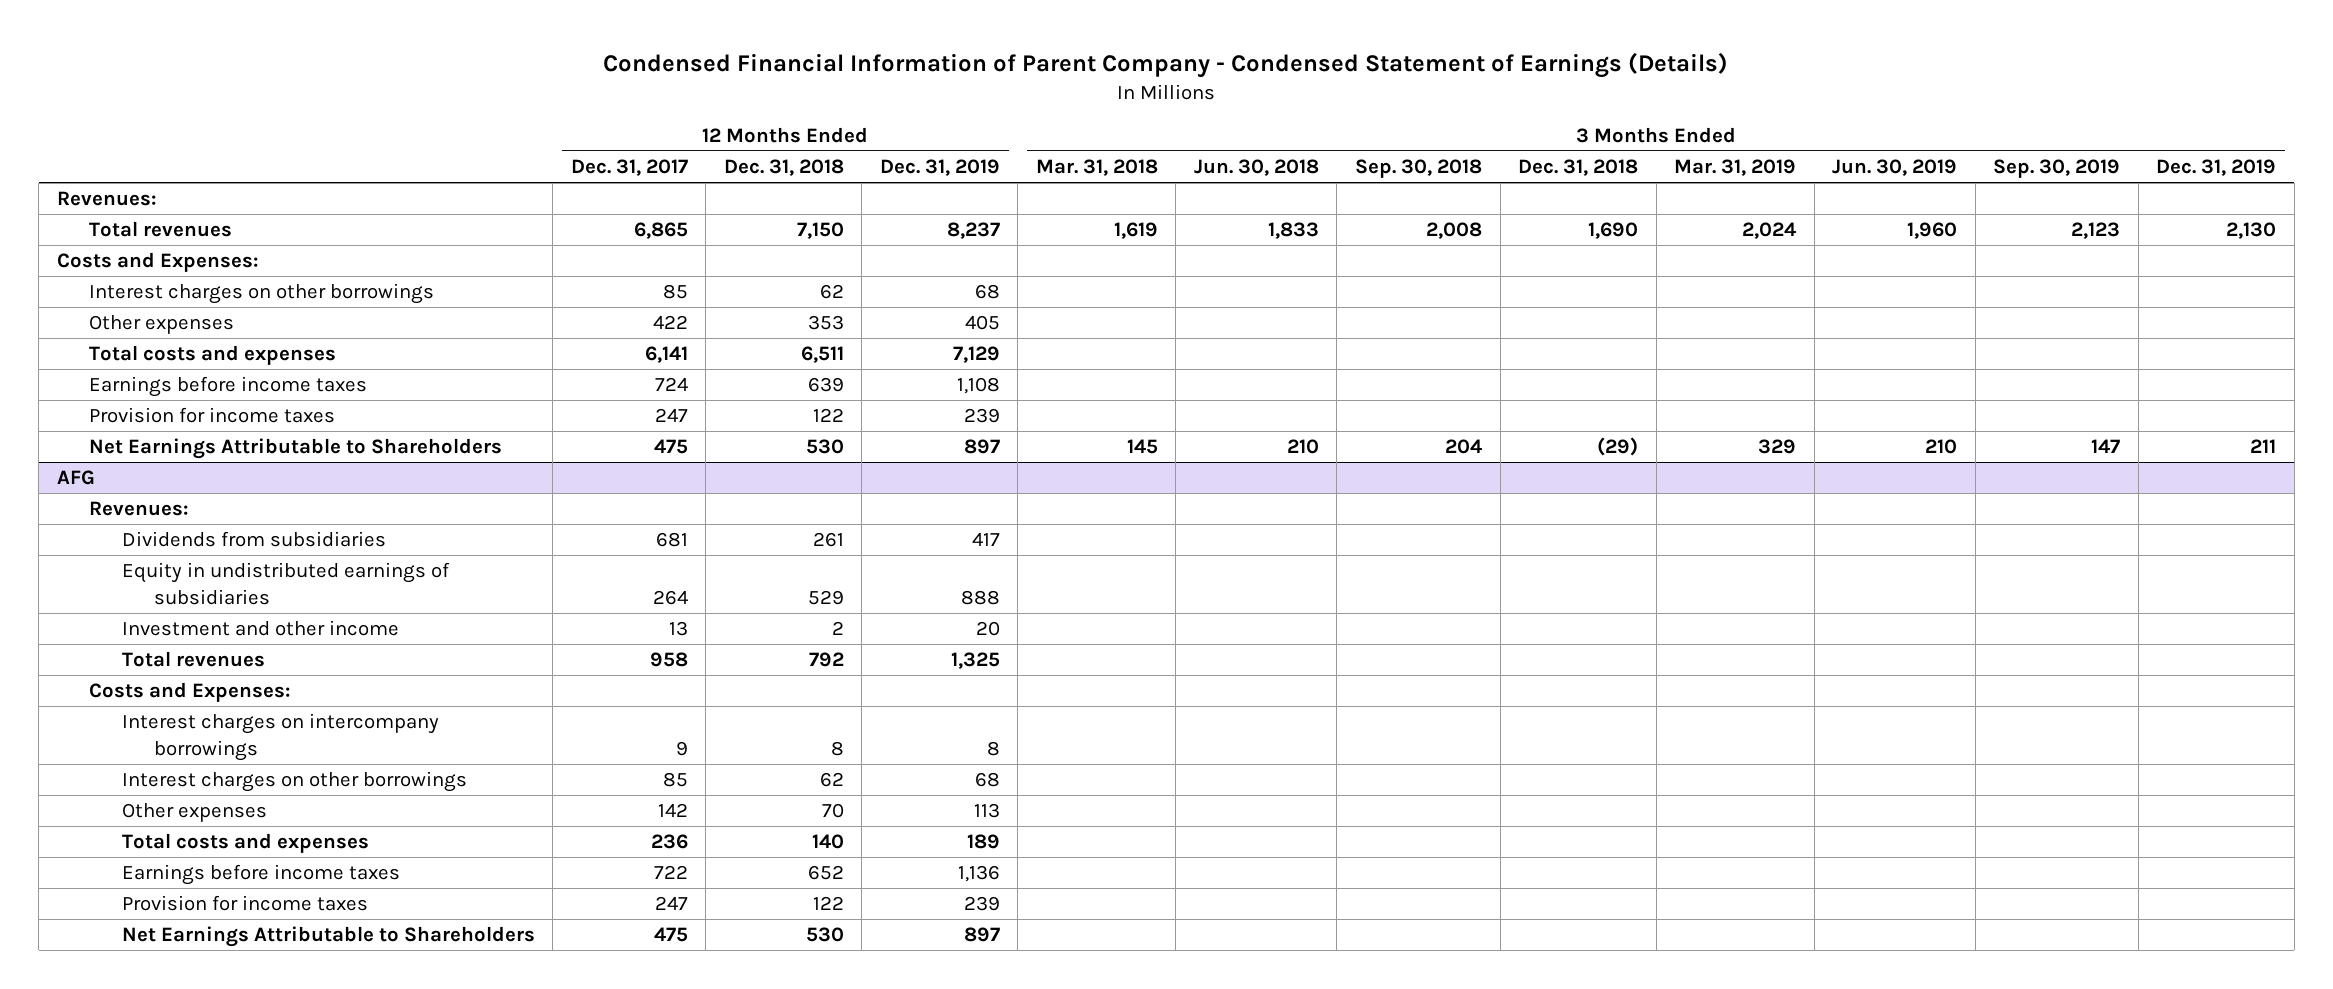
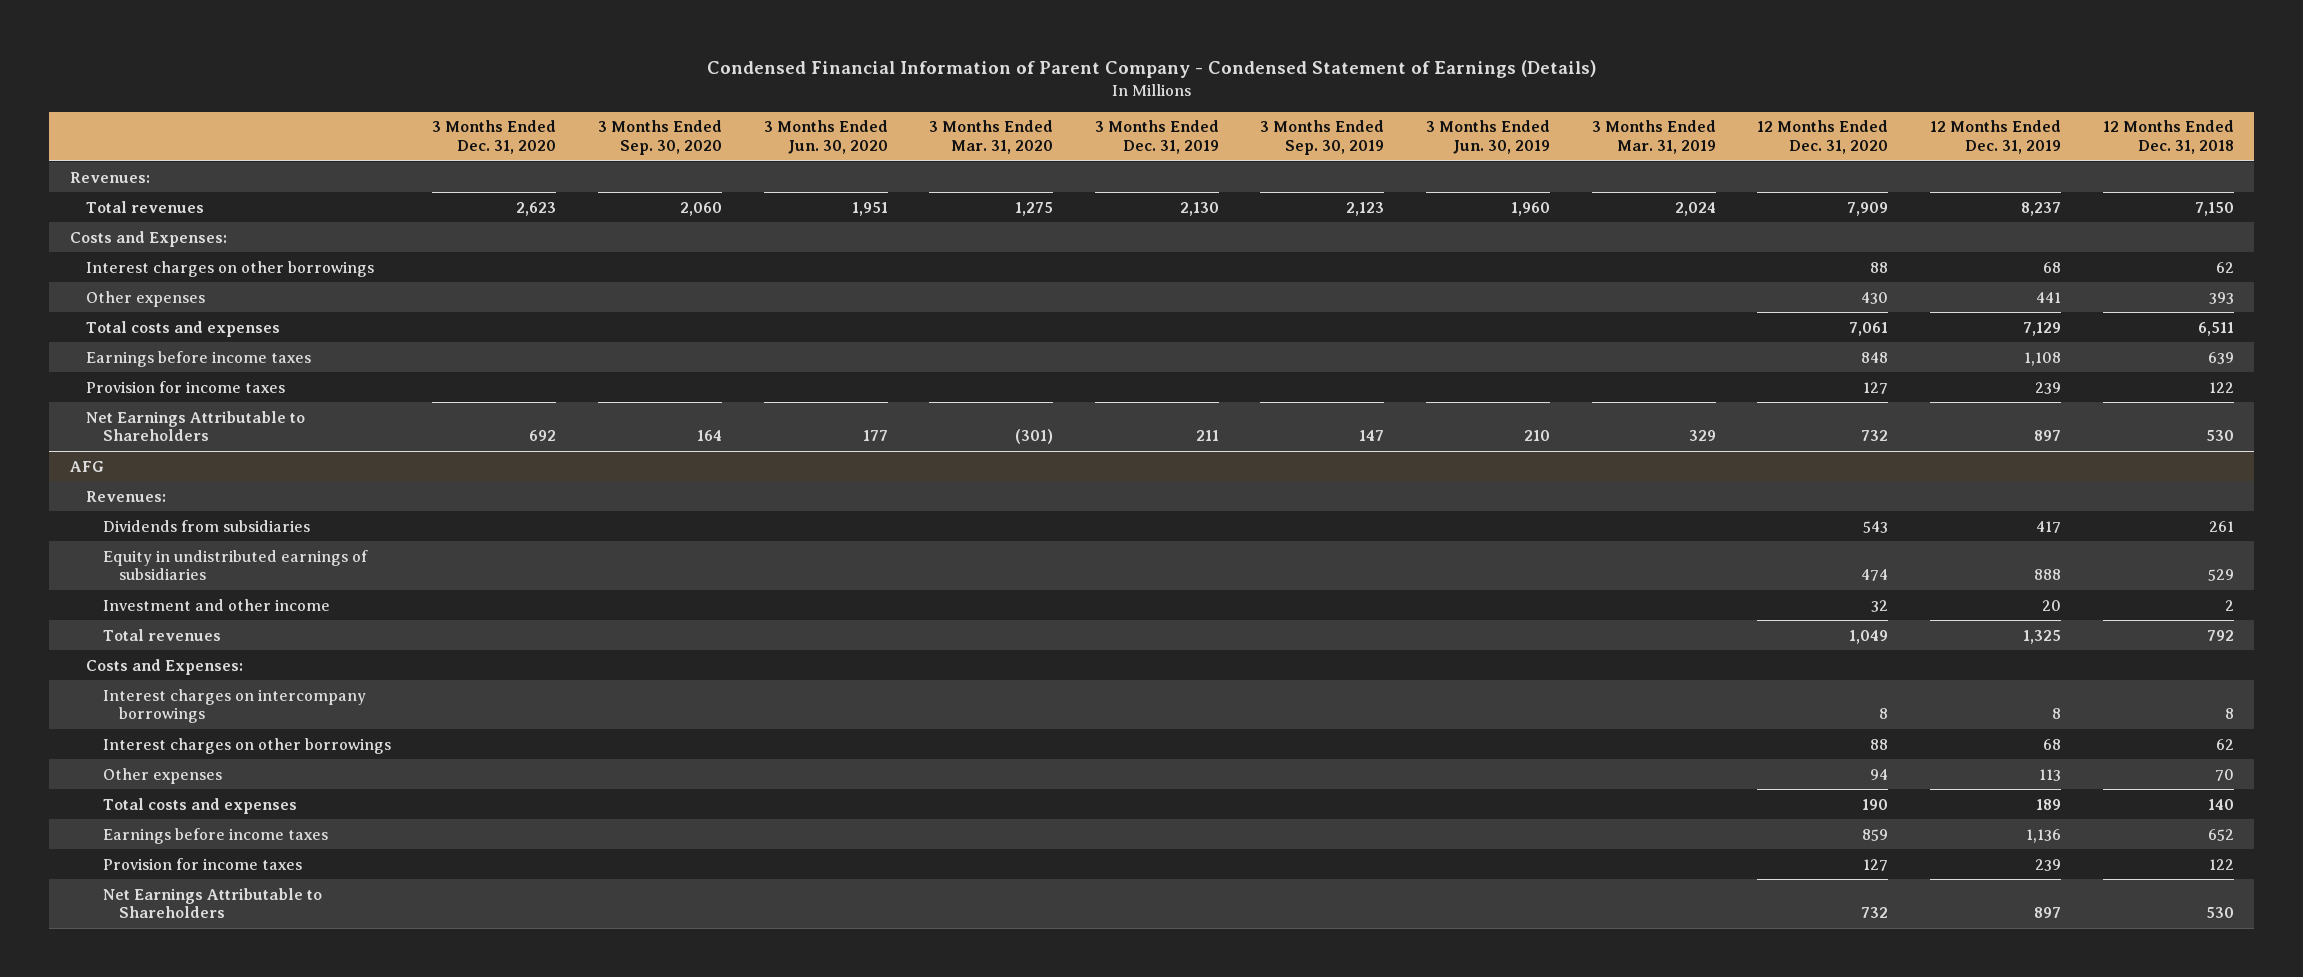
- | 12 Months Ended Dec. 31, 2017 | 12 Months Ended Dec. 31, 2018 | 12 Months Ended Dec. 31, 2019 | 3 Months Ended Mar. 31, 2018 | 3 Months Ended Jun. 30, 2018 | 3 Months Ended Sep. 30, 2018 | 3 Months Ended Dec. 31, 2018 | 3 Months Ended Mar. 31, 2019 | 3 Months Ended Jun. 30, 2019 | 3 Months Ended Sep. 30, 2019 | 3 Months Ended Dec. 31, 2019
+ | 3 Months Ended Dec. 31, 2020 | 3 Months Ended Sep. 30, 2020 | 3 Months Ended Jun. 30, 2020 | 3 Months Ended Mar. 31, 2020 | 3 Months Ended Dec. 31, 2019 | 3 Months Ended Sep. 30, 2019 | 3 Months Ended Jun. 30, 2019 | 3 Months Ended Mar. 31, 2019 | 12 Months Ended Dec. 31, 2020 | 12 Months Ended Dec. 31, 2019 | 12 Months Ended Dec. 31, 2018
- Other expenses | 422 | 353 | 405 | | | | | | | |
+ Other expenses | | | | | | | | | 430 | 441 | 393

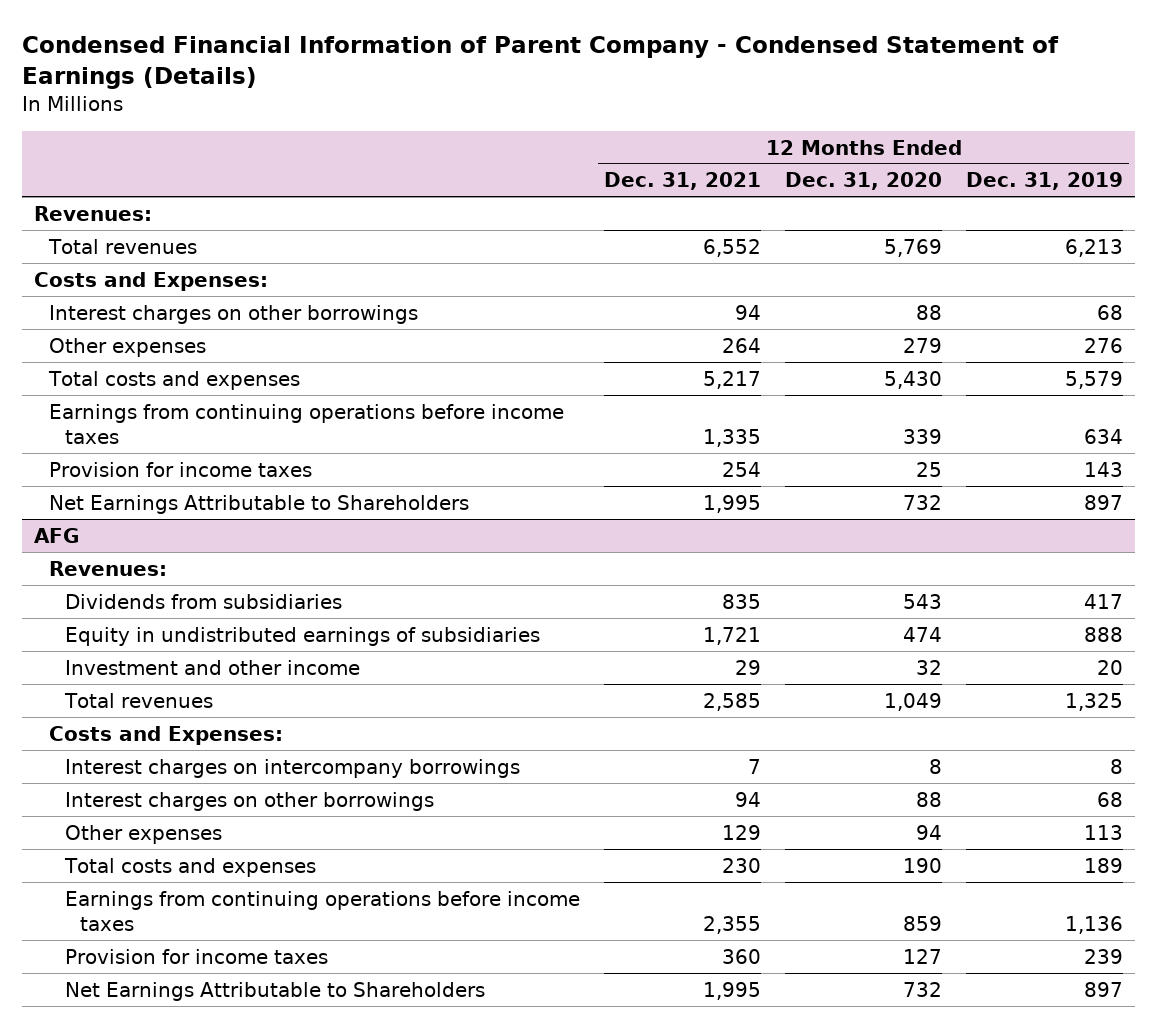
- | 3 Months Ended Dec. 31, 2020 | 3 Months Ended Sep. 30, 2020 | 3 Months Ended Jun. 30, 2020 | 3 Months Ended Mar. 31, 2020 | 3 Months Ended Dec. 31, 2019 | 3 Months Ended Sep. 30, 2019 | 3 Months Ended Jun. 30, 2019 | 3 Months Ended Mar. 31, 2019 | 12 Months Ended Dec. 31, 2020 | 12 Months Ended Dec. 31, 2019 | 12 Months Ended Dec. 31, 2018
+ | 12 Months Ended Dec. 31, 2021 | 12 Months Ended Dec. 31, 2020 | 12 Months Ended Dec. 31, 2019
- Total revenues | 2,623 | 2,060 | 1,951 | 1,275 | 2,130 | 2,123 | 1,960 | 2,024 | 7,909 | 8,237 | 7,150
+ Total revenues | 6,552 | 5,769 | 6,213
- Other expenses | | | | | | | | | 430 | 441 | 393
- Total costs and expenses | | | | | | | | | 7,061 | 7,129 | 6,511
- Earnings before income taxes | | | | | | | | | 848 | 1,108 | 639
- Provision for income taxes | | | | | | | | | 127 | 239 | 122
+ Other expenses | 264 | 279 | 276
+ Total costs and expenses | 5,217 | 5,430 | 5,579
+ Earnings from continuing operations before income taxes | 1,335 | 339 | 634
+ Provision for income taxes | 254 | 25 | 143
@ AFG
- Earnings before income taxes | | | | | | | | | 859 | 1,136 | 652
+ Earnings from continuing operations before income taxes | 2,355 | 859 | 1,136

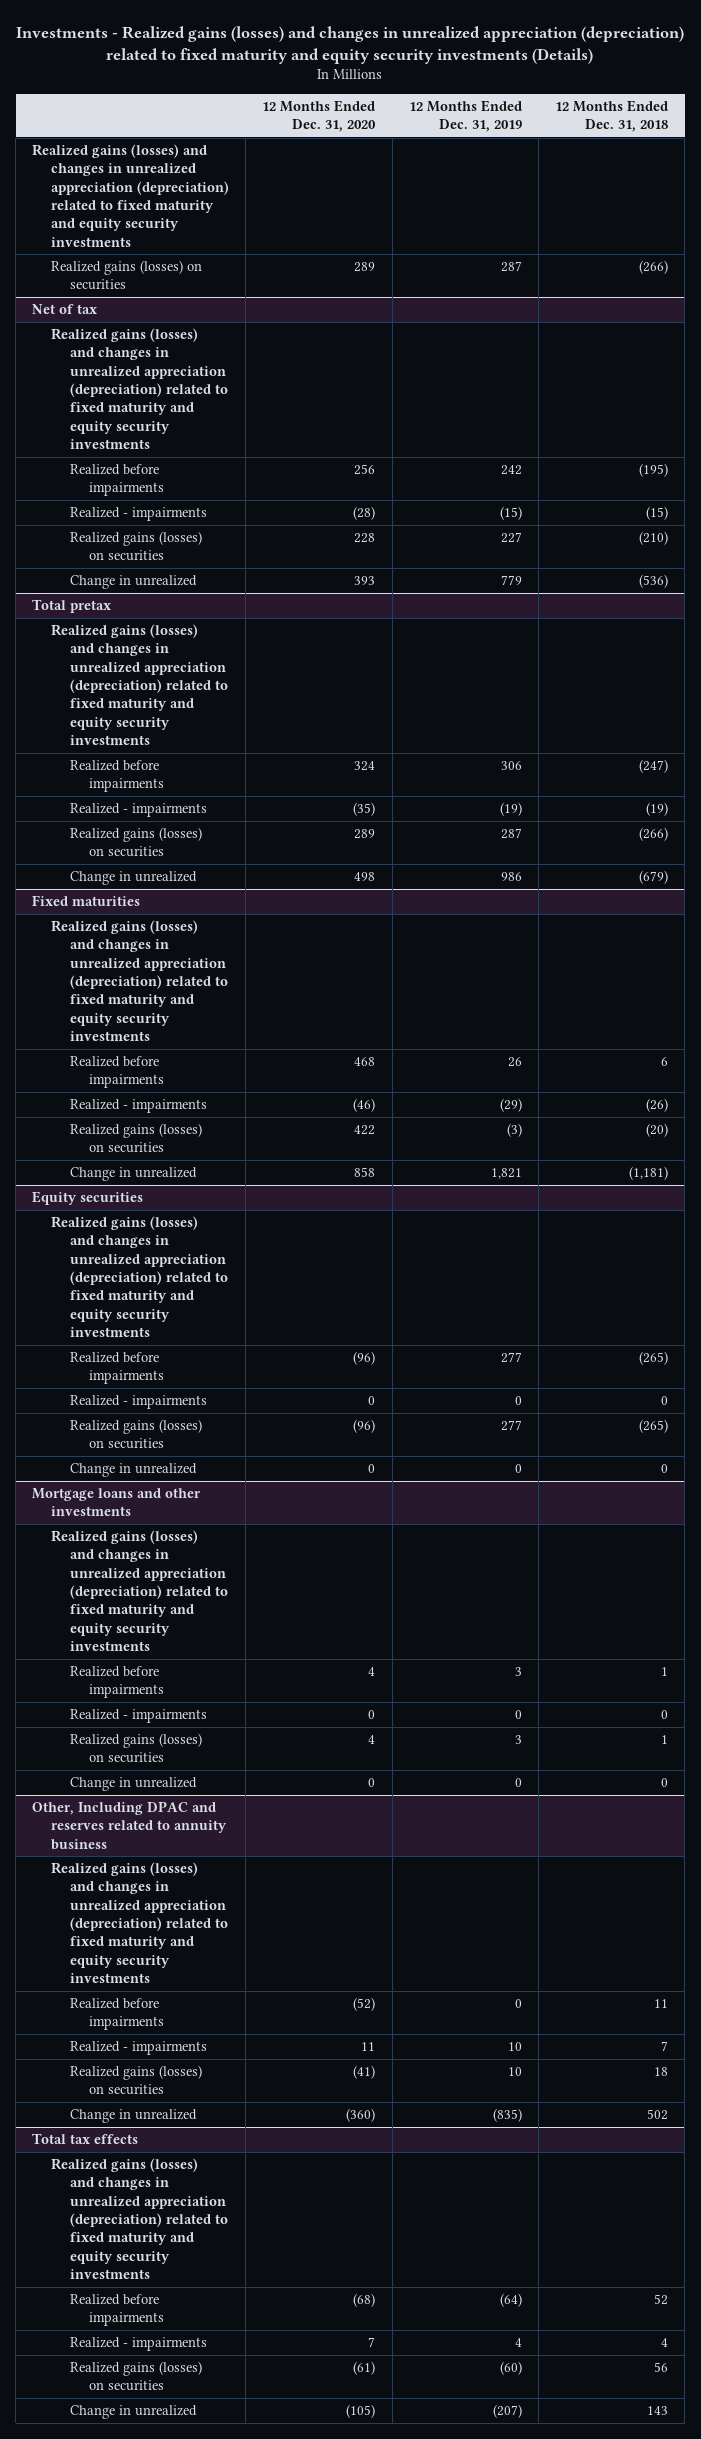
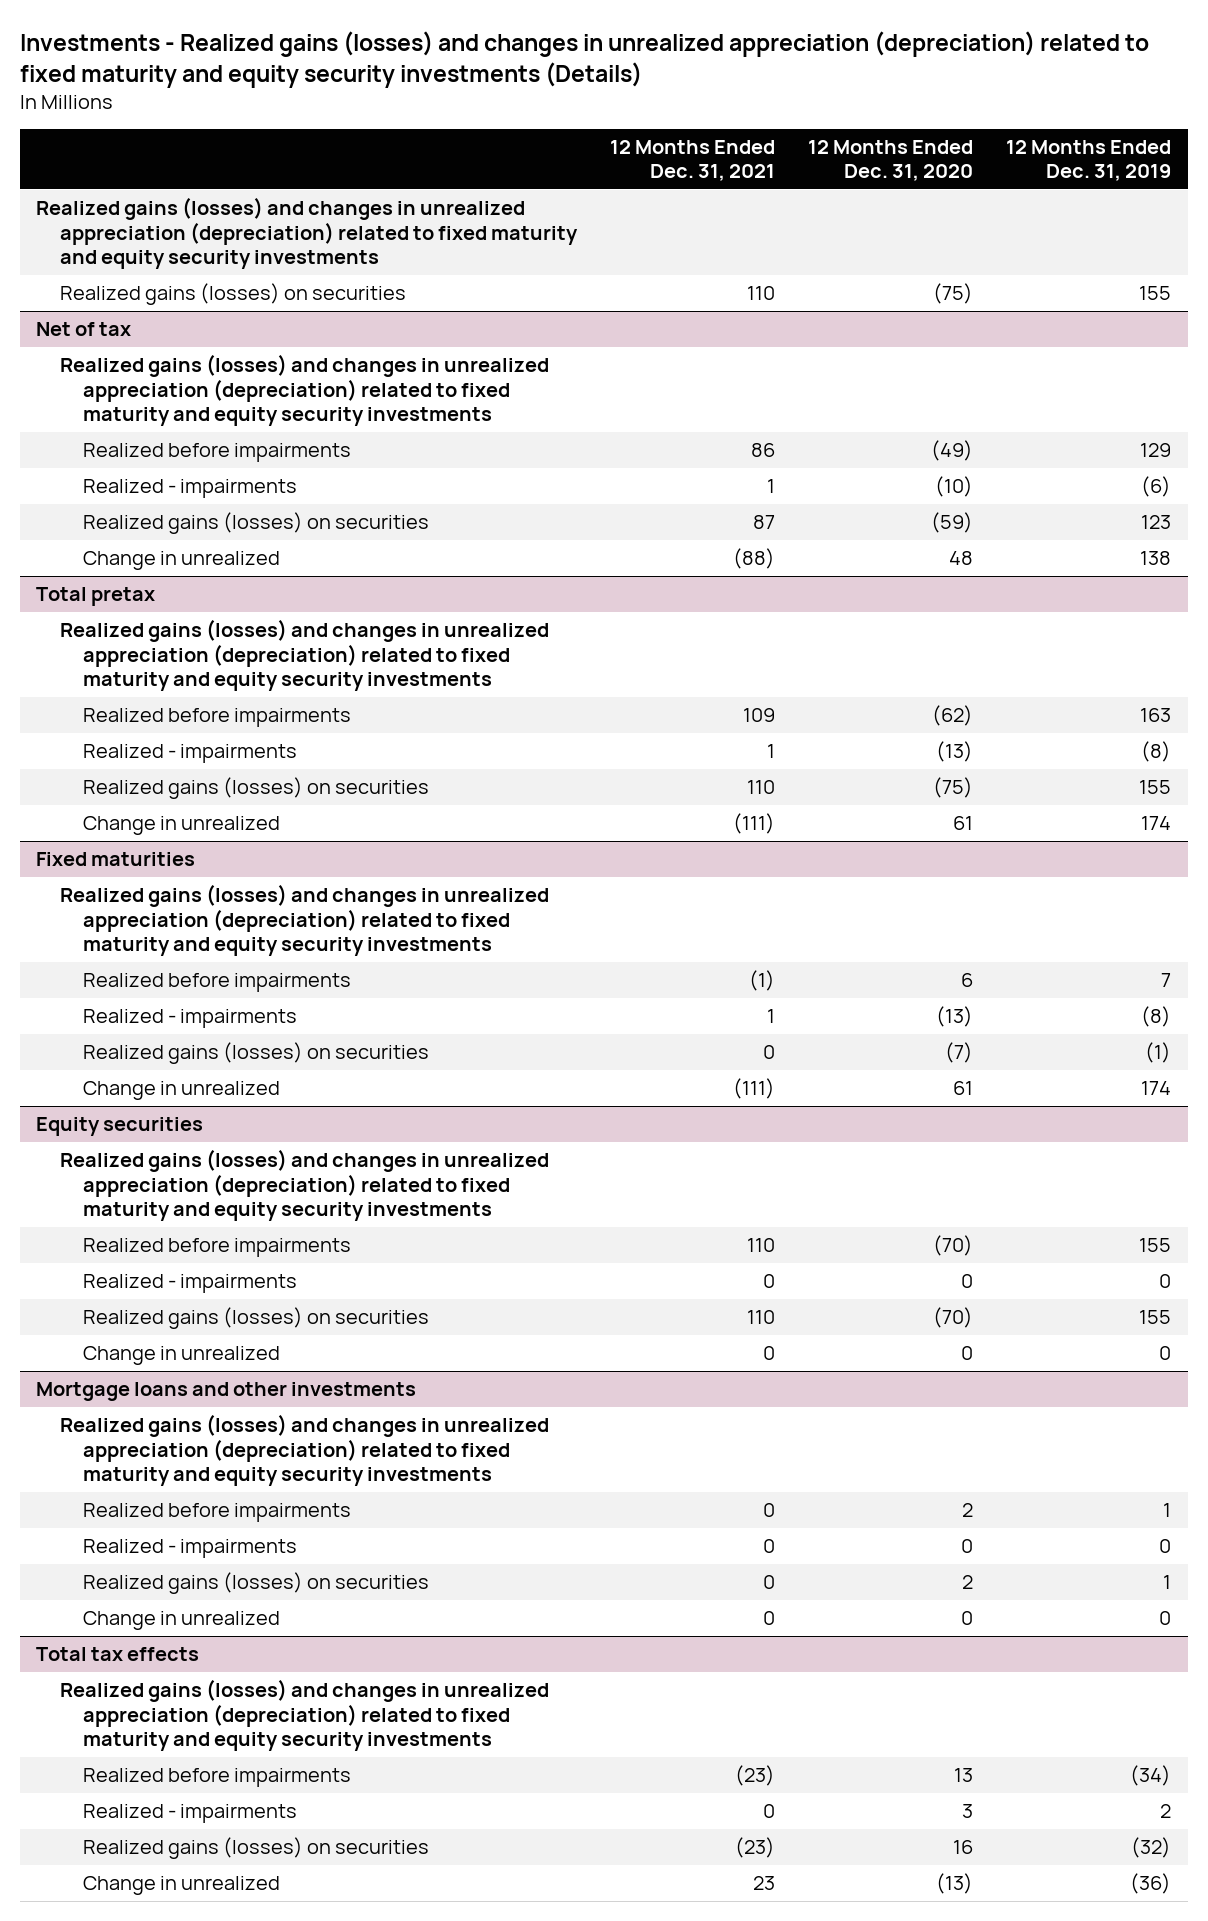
- | 12 Months Ended Dec. 31, 2020 | 12 Months Ended Dec. 31, 2019 | 12 Months Ended Dec. 31, 2018
+ | 12 Months Ended Dec. 31, 2021 | 12 Months Ended Dec. 31, 2020 | 12 Months Ended Dec. 31, 2019
- Realized gains (losses) on securities | 289 | 287 | (266)
+ Realized gains (losses) on securities | 110 | (75) | 155
@ Net of tax
- Realized before impairments | 256 | 242 | (195)
- Realized - impairments | (28) | (15) | (15)
- Realized gains (losses) on securities | 228 | 227 | (210)
- Change in unrealized | 393 | 779 | (536)
+ Realized before impairments | 86 | (49) | 129
+ Realized - impairments | 1 | (10) | (6)
+ Realized gains (losses) on securities | 87 | (59) | 123
+ Change in unrealized | (88) | 48 | 138
@ Total pretax
- Realized before impairments | 324 | 306 | (247)
- Realized - impairments | (35) | (19) | (19)
- Realized gains (losses) on securities | 289 | 287 | (266)
- Change in unrealized | 498 | 986 | (679)
+ Realized before impairments | 109 | (62) | 163
+ Realized - impairments | 1 | (13) | (8)
+ Realized gains (losses) on securities | 110 | (75) | 155
+ Change in unrealized | (111) | 61 | 174
@ Fixed maturities
- Realized before impairments | 468 | 26 | 6
- Realized - impairments | (46) | (29) | (26)
- Realized gains (losses) on securities | 422 | (3) | (20)
- Change in unrealized | 858 | 1,821 | (1,181)
+ Realized before impairments | (1) | 6 | 7
+ Realized - impairments | 1 | (13) | (8)
+ Realized gains (losses) on securities | 0 | (7) | (1)
+ Change in unrealized | (111) | 61 | 174
@ Equity securities
- Realized before impairments | (96) | 277 | (265)
+ Realized before impairments | 110 | (70) | 155
- Realized gains (losses) on securities | (96) | 277 | (265)
+ Realized gains (losses) on securities | 110 | (70) | 155
@ Mortgage loans and other investments
- Realized before impairments | 4 | 3 | 1
+ Realized before impairments | 0 | 2 | 1
- Realized gains (losses) on securities | 4 | 3 | 1
+ Realized gains (losses) on securities | 0 | 2 | 1
- Other, Including DPAC and reserves related to annuity business
- Realized gains (losses) and changes in unrealized appreciation (depreciation) related to fixed maturity and equity security investments
- Realized before impairments | (52) | 0 | 11
- Realized - impairments | 11 | 10 | 7
- Realized gains (losses) on securities | (41) | 10 | 18
- Change in unrealized | (360) | (835) | 502
@ Total tax effects
- Realized before impairments | (68) | (64) | 52
- Realized - impairments | 7 | 4 | 4
- Realized gains (losses) on securities | (61) | (60) | 56
- Change in unrealized | (105) | (207) | 143
+ Realized before impairments | (23) | 13 | (34)
+ Realized - impairments | 0 | 3 | 2
+ Realized gains (losses) on securities | (23) | 16 | (32)
+ Change in unrealized | 23 | (13) | (36)

